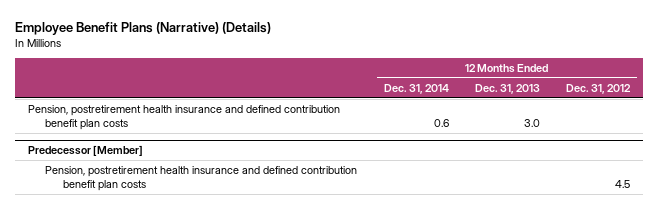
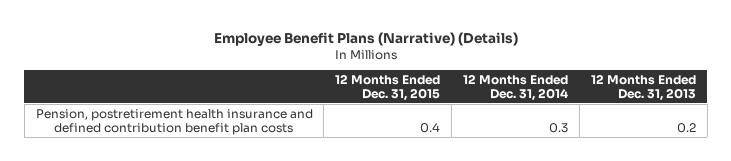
- | 12 Months Ended Dec. 31, 2014 | 12 Months Ended Dec. 31, 2013 | 12 Months Ended Dec. 31, 2012
+ | 12 Months Ended Dec. 31, 2015 | 12 Months Ended Dec. 31, 2014 | 12 Months Ended Dec. 31, 2013
- Pension, postretirement health insurance and defined contribution benefit plan costs | 0.6 | 3.0 |
- Predecessor [Member]
- Pension, postretirement health insurance and defined contribution benefit plan costs | | | 4.5
+ Pension, postretirement health insurance and defined contribution benefit plan costs | 0.4 | 0.3 | 0.2

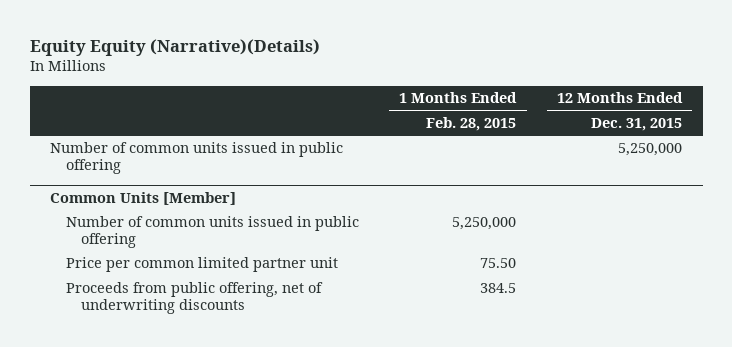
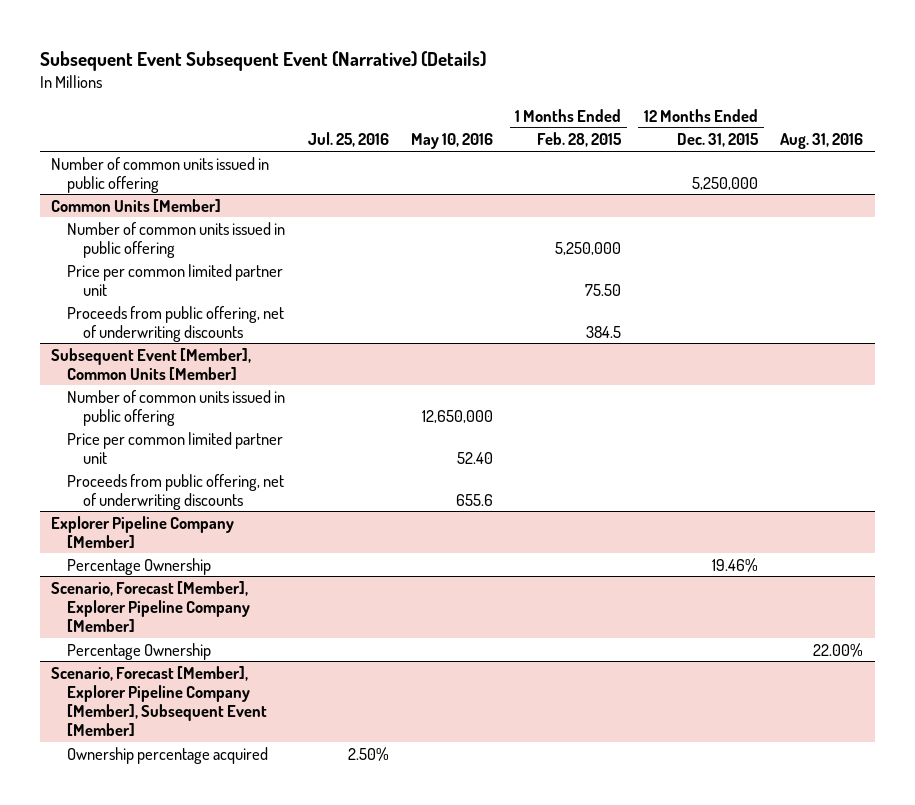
- Equity Equity (Narrative)(Details)
+ Subsequent Event Subsequent Event (Narrative) (Details)
- | 1 Months Ended Feb. 28, 2015 | 12 Months Ended Dec. 31, 2015
+ | Jul. 25, 2016 | May 10, 2016 | 1 Months Ended Feb. 28, 2015 | 12 Months Ended Dec. 31, 2015 | Aug. 31, 2016
+ Subsequent Event [Member], Common Units [Member]
+ Number of common units issued in public offering | | 12,650,000 | | |
+ Price per common limited partner unit | | 52.40 | | |
+ Proceeds from public offering, net of underwriting discounts | | 655.6 | | |
+ Explorer Pipeline Company [Member]
+ Percentage Ownership | | | | 19.46% |
+ Scenario, Forecast [Member], Explorer Pipeline Company [Member]
+ Percentage Ownership | | | | | 22.00%
+ Scenario, Forecast [Member], Explorer Pipeline Company [Member], Subsequent Event [Member]
+ Ownership percentage acquired | 2.50% | | | |

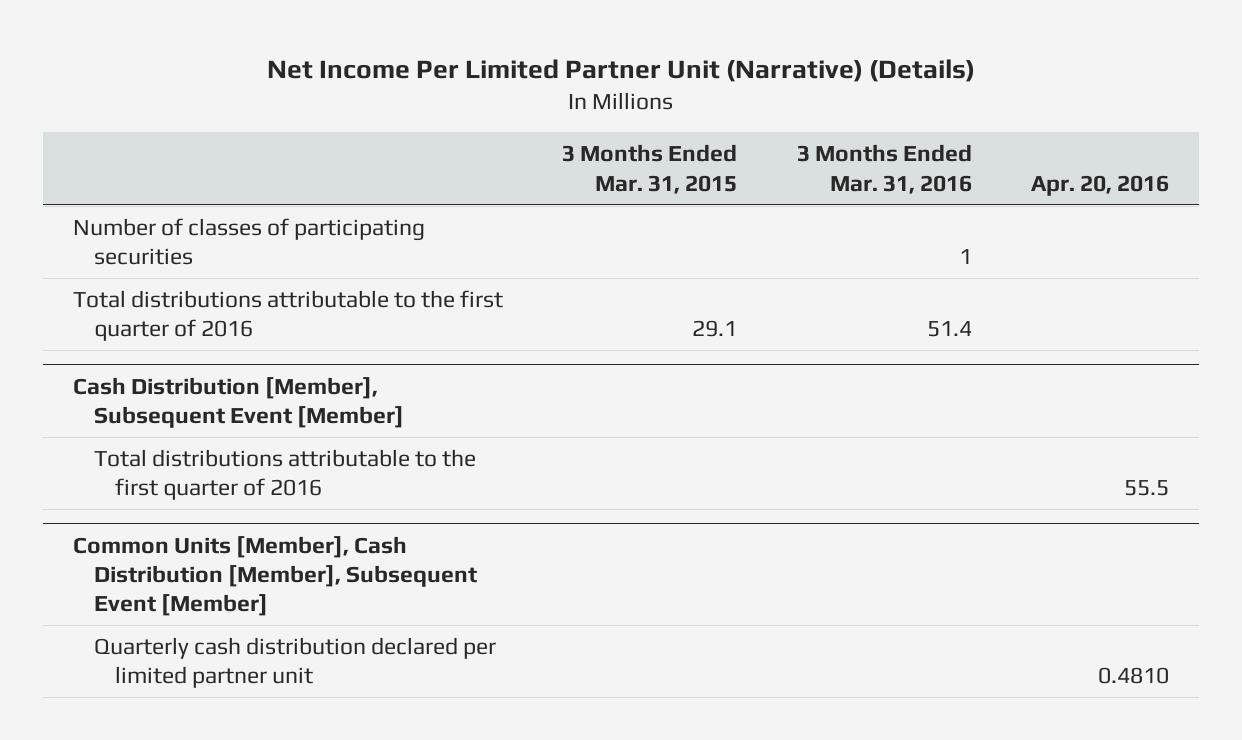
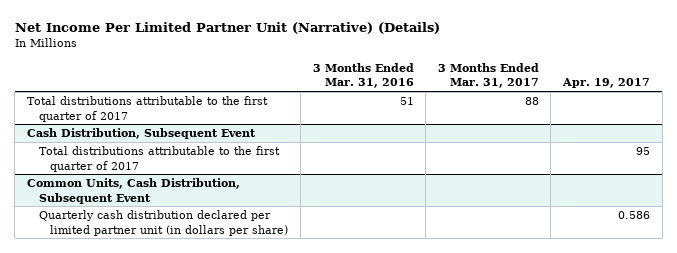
- | 3 Months Ended Mar. 31, 2015 | 3 Months Ended Mar. 31, 2016 | Apr. 20, 2016
+ | 3 Months Ended Mar. 31, 2016 | 3 Months Ended Mar. 31, 2017 | Apr. 19, 2017
- Number of classes of participating securities | | 1 |
- Total distributions attributable to the first quarter of 2016 | 29.1 | 51.4 |
- Cash Distribution [Member], Subsequent Event [Member]
- Total distributions attributable to the first quarter of 2016 | | | 55.5
- Common Units [Member], Cash Distribution [Member], Subsequent Event [Member]
- Quarterly cash distribution declared per limited partner unit | | | 0.4810
+ Total distributions attributable to the first quarter of 2017 | 51 | 88 |
+ Cash Distribution, Subsequent Event
+ Total distributions attributable to the first quarter of 2017 | | | 95
+ Common Units, Cash Distribution, Subsequent Event
+ Quarterly cash distribution declared per limited partner unit (in dollars per share) | | | 0.586

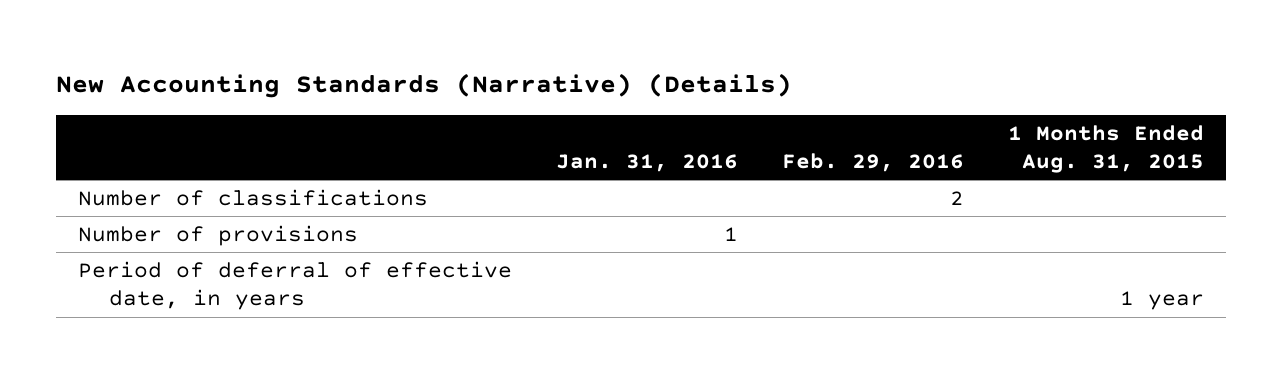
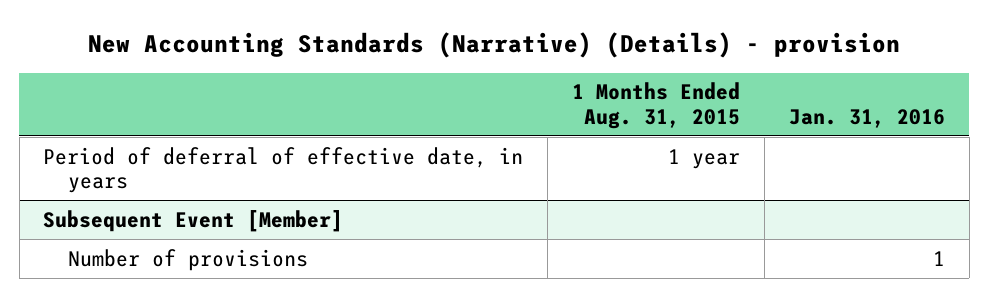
- New Accounting Standards (Narrative) (Details)
+ New Accounting Standards (Narrative) (Details) - provision
- | Jan. 31, 2016 | Feb. 29, 2016 | 1 Months Ended Aug. 31, 2015
+ | 1 Months Ended Aug. 31, 2015 | Jan. 31, 2016
- Number of classifications | | 2 |
- Number of provisions | 1 | |
+ Subsequent Event [Member]
+ Number of provisions | | 1

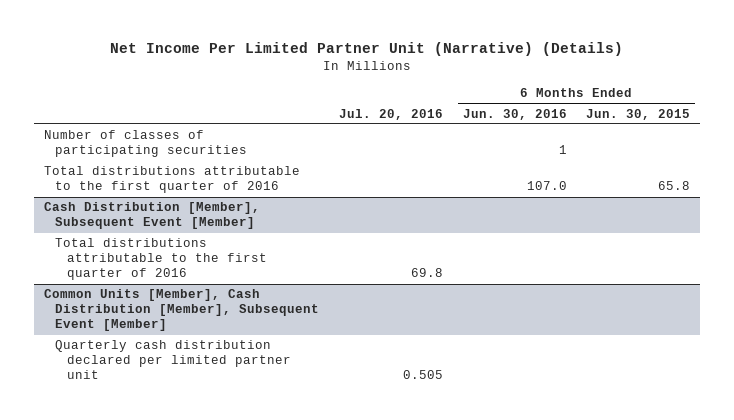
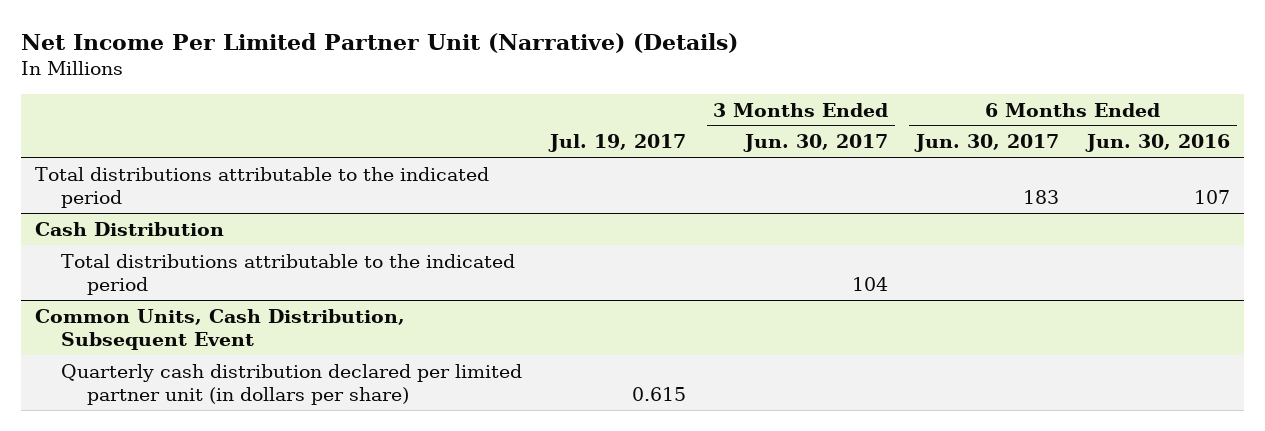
- | Jul. 20, 2016 | 6 Months Ended Jun. 30, 2016 | 6 Months Ended Jun. 30, 2015
+ | Jul. 19, 2017 | 3 Months Ended Jun. 30, 2017 | 6 Months Ended Jun. 30, 2017 | 6 Months Ended Jun. 30, 2016
- Number of classes of participating securities | | 1 |
- Total distributions attributable to the first quarter of 2016 | | 107.0 | 65.8
- Cash Distribution [Member], Subsequent Event [Member]
- Total distributions attributable to the first quarter of 2016 | 69.8 | |
- Common Units [Member], Cash Distribution [Member], Subsequent Event [Member]
- Quarterly cash distribution declared per limited partner unit | 0.505 | |
+ Total distributions attributable to the indicated period | | | 183 | 107
+ Cash Distribution
+ Total distributions attributable to the indicated period | | 104 | |
+ Common Units, Cash Distribution, Subsequent Event
+ Quarterly cash distribution declared per limited partner unit (in dollars per share) | 0.615 | | |

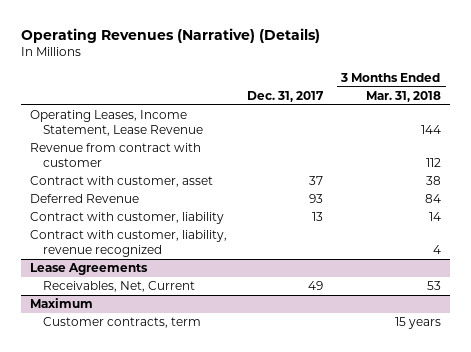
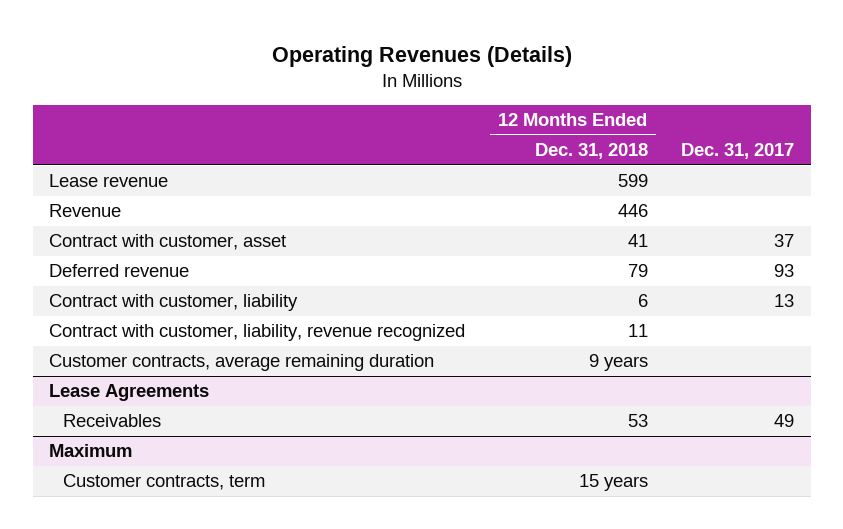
- Operating Revenues (Narrative) (Details)
+ Operating Revenues (Details)
- | Dec. 31, 2017 | 3 Months Ended Mar. 31, 2018
+ | 12 Months Ended Dec. 31, 2018 | Dec. 31, 2017
- Operating Leases, Income Statement, Lease Revenue | | 144
- Revenue from contract with customer | | 112
+ Lease revenue | 599 |
+ Revenue | 446 |
- Deferred Revenue | 93 | 84
+ Deferred revenue | 79 | 93
+ Customer contracts, average remaining duration | 9 years |
@ Lease Agreements
- Receivables, Net, Current | 49 | 53
+ Receivables | 53 | 49

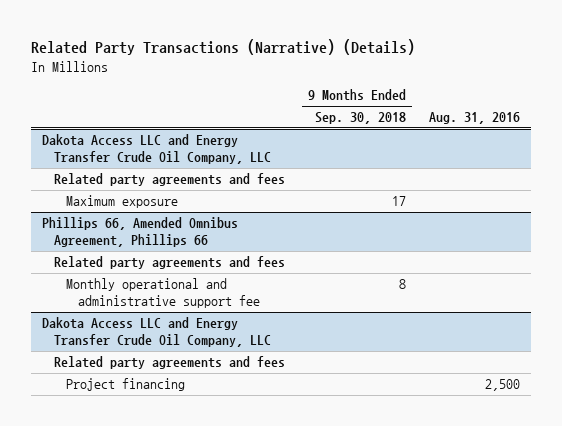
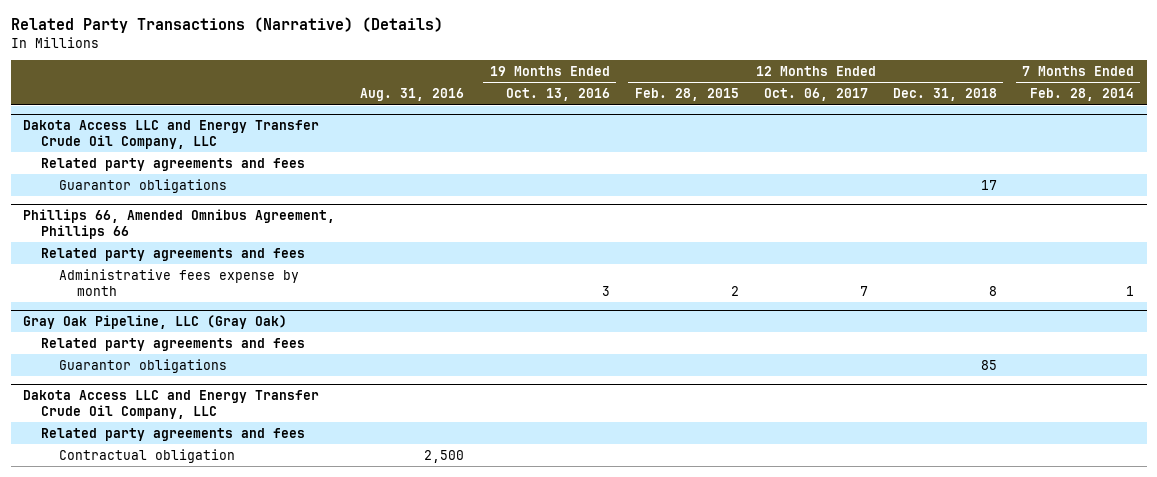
- | 9 Months Ended Sep. 30, 2018 | Aug. 31, 2016
+ | Aug. 31, 2016 | 19 Months Ended Oct. 13, 2016 | 12 Months Ended Feb. 28, 2015 | 12 Months Ended Oct. 06, 2017 | 12 Months Ended Dec. 31, 2018 | 7 Months Ended Feb. 28, 2014
@ Dakota Access LLC and Energy Transfer Crude Oil Company, LLC
- Maximum exposure | 17 |
+ Guarantor obligations | | | | | 17 |
@ Phillips 66, Amended Omnibus Agreement, Phillips 66
- Monthly operational and administrative support fee | 8 |
+ Administrative fees expense by month | | 3 | 2 | 7 | 8 | 1
+ Gray Oak Pipeline, LLC (Gray Oak)
+ Related party agreements and fees
+ Guarantor obligations | | | | | 85 |
@ Dakota Access LLC and Energy Transfer Crude Oil Company, LLC
- Project financing | | 2,500
+ Contractual obligation | 2,500 | | | | |

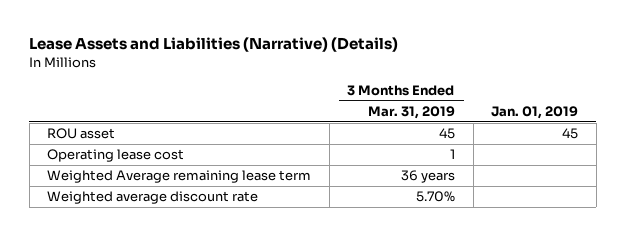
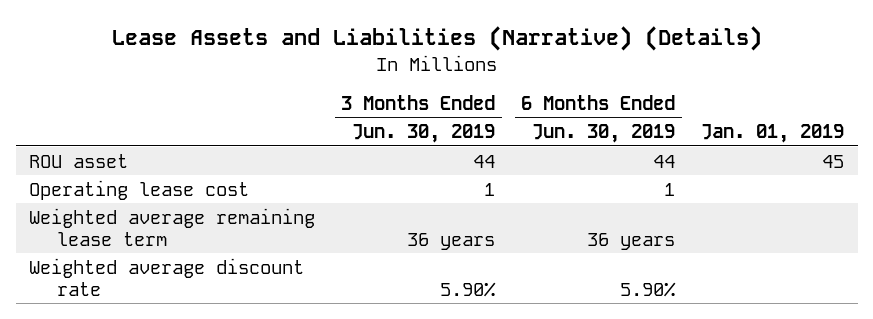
- | 3 Months Ended Mar. 31, 2019 | Jan. 01, 2019
+ | 3 Months Ended Jun. 30, 2019 | 6 Months Ended Jun. 30, 2019 | Jan. 01, 2019
- Weighted Average remaining lease term | 36 years |
+ Weighted average remaining lease term | 36 years | 36 years |

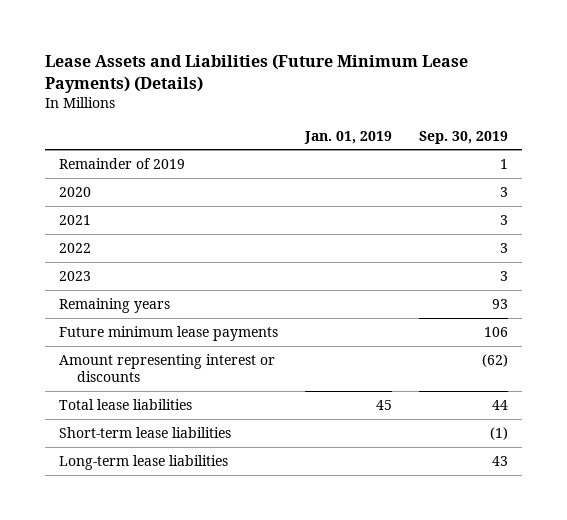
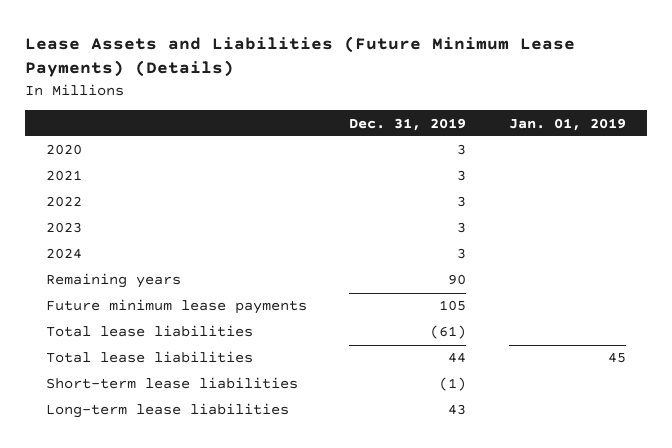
- | Jan. 01, 2019 | Sep. 30, 2019
+ | Dec. 31, 2019 | Jan. 01, 2019
- Remainder of 2019 | | 1
+ 2024 | 3 |
- Amount representing interest or discounts | | (62)
+ Total lease liabilities | (61) |

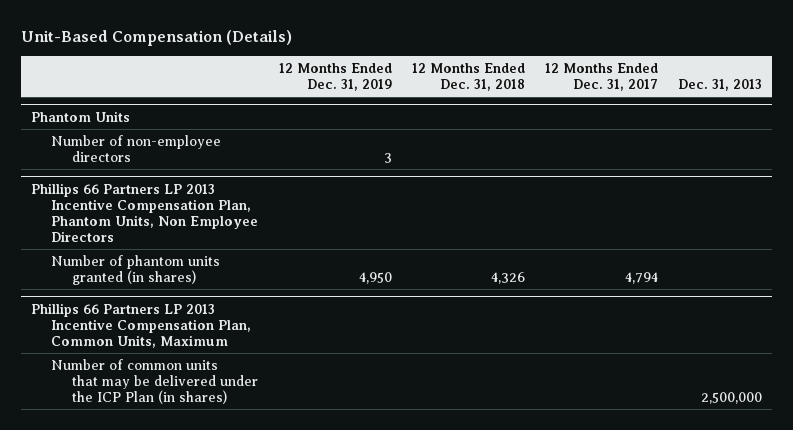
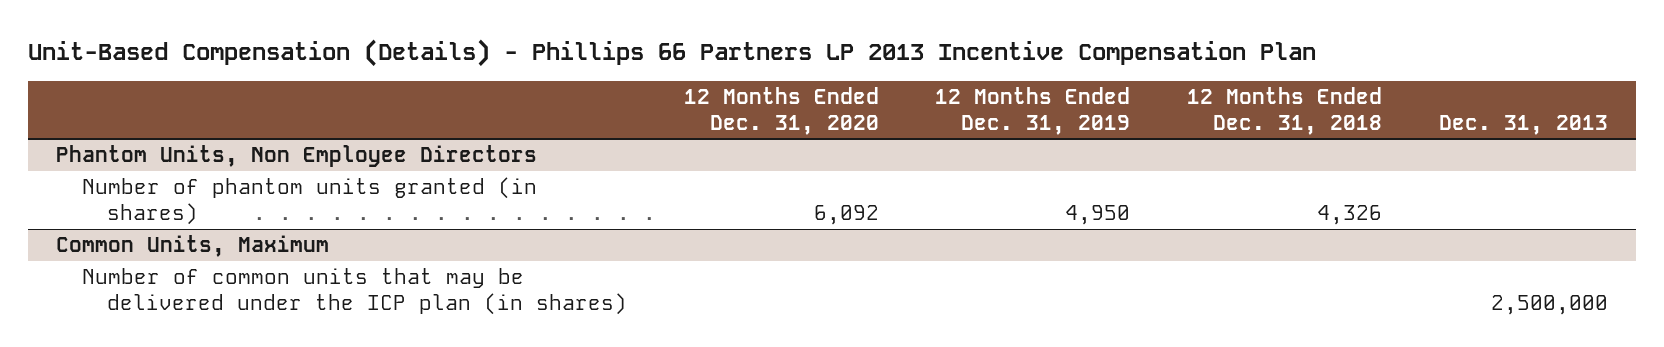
- Unit-Based Compensation (Details)
+ Unit-Based Compensation (Details) - Phillips 66 Partners LP 2013 Incentive Compensation Plan
- | 12 Months Ended Dec. 31, 2019 | 12 Months Ended Dec. 31, 2018 | 12 Months Ended Dec. 31, 2017 | Dec. 31, 2013
+ | 12 Months Ended Dec. 31, 2020 | 12 Months Ended Dec. 31, 2019 | 12 Months Ended Dec. 31, 2018 | Dec. 31, 2013
- Phantom Units
- Number of non-employee directors | 3 | | |
- Phillips 66 Partners LP 2013 Incentive Compensation Plan, Phantom Units, Non Employee Directors
+ Phantom Units, Non Employee Directors
- Phillips 66 Partners LP 2013 Incentive Compensation Plan, Common Units, Maximum
- Number of common units that may be delivered under the ICP Plan (in shares) | | | | 2,500,000
+ Common Units, Maximum
+ Number of common units that may be delivered under the ICP plan (in shares) | | | | 2,500,000

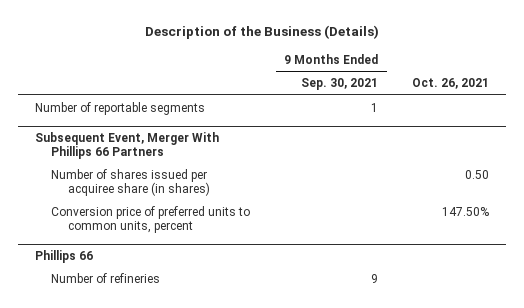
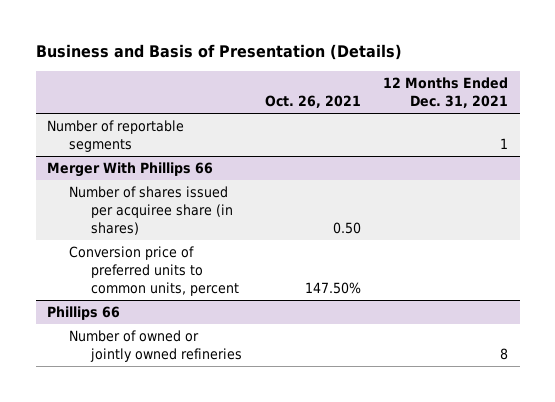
- Description of the Business (Details)
+ Business and Basis of Presentation (Details)
- | 9 Months Ended Sep. 30, 2021 | Oct. 26, 2021
+ | Oct. 26, 2021 | 12 Months Ended Dec. 31, 2021
- Subsequent Event, Merger With Phillips 66 Partners
+ Merger With Phillips 66
@ Phillips 66
- Number of refineries | 9 |
+ Number of owned or jointly owned refineries | | 8

